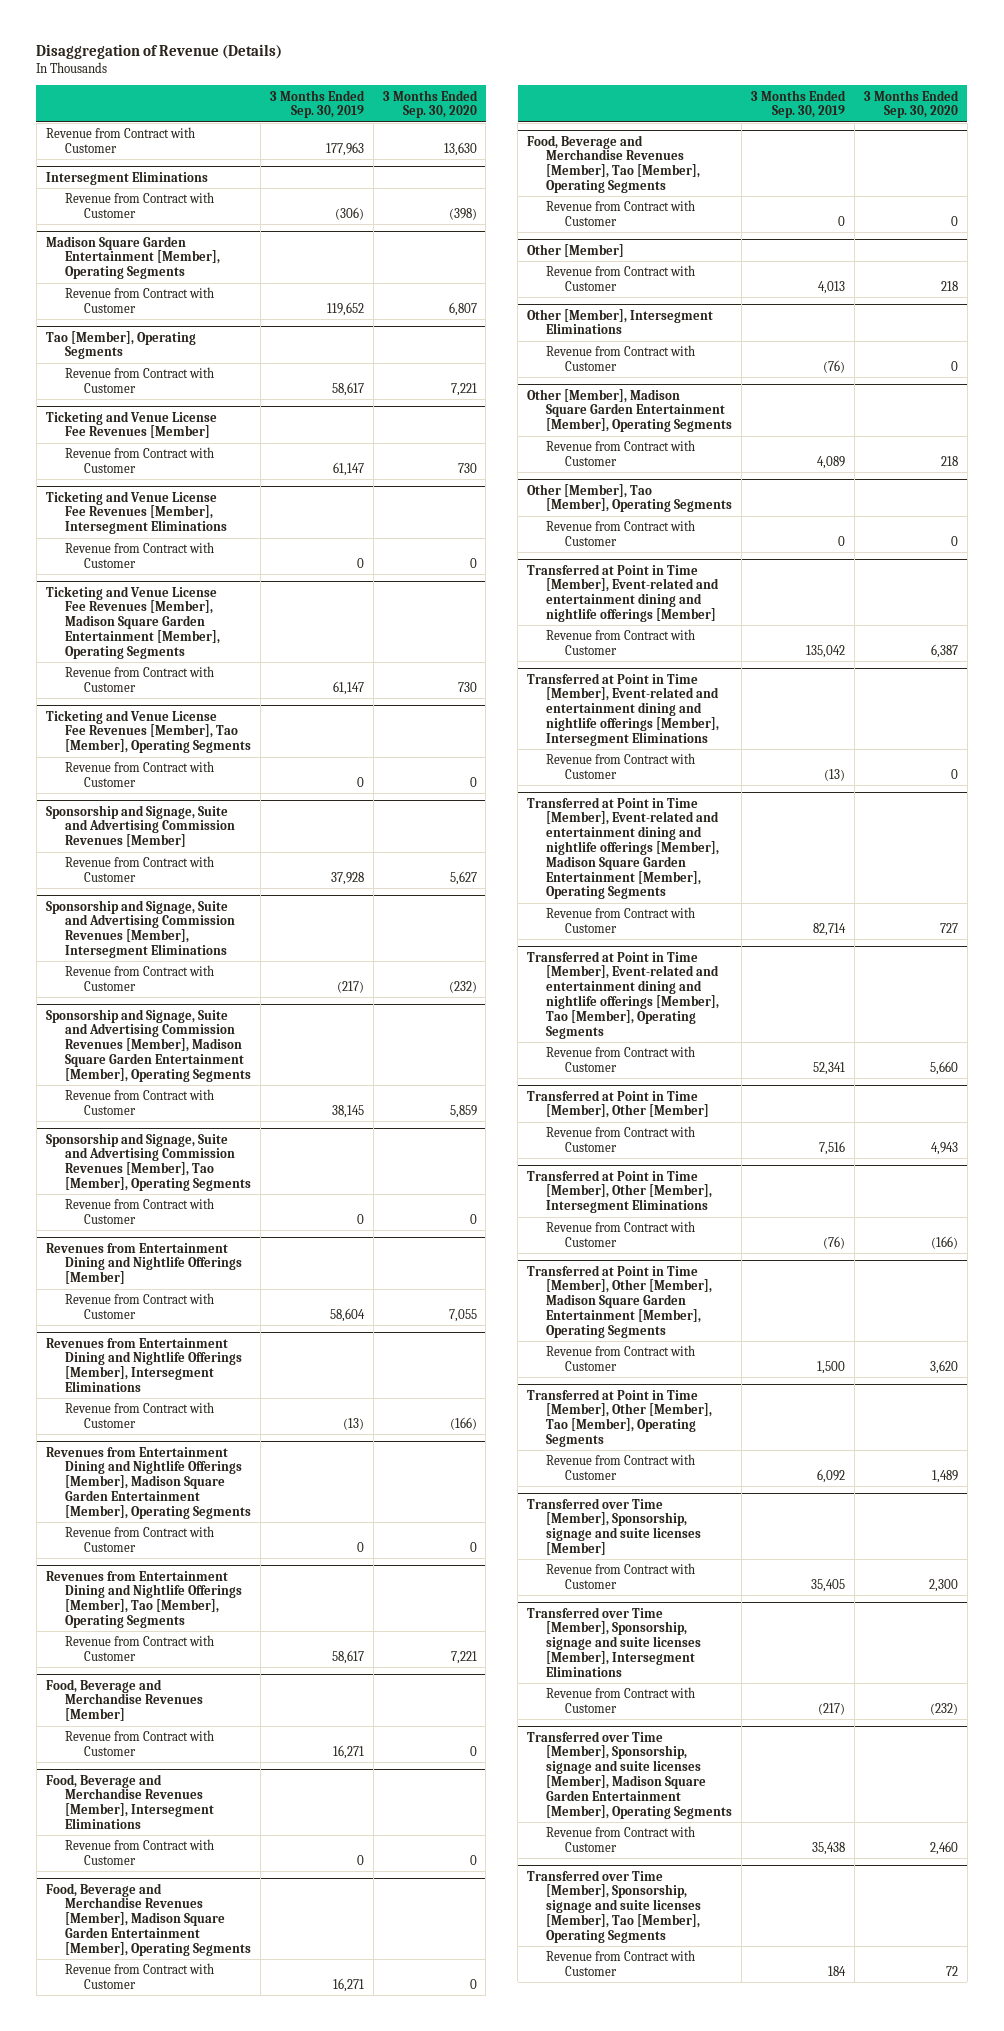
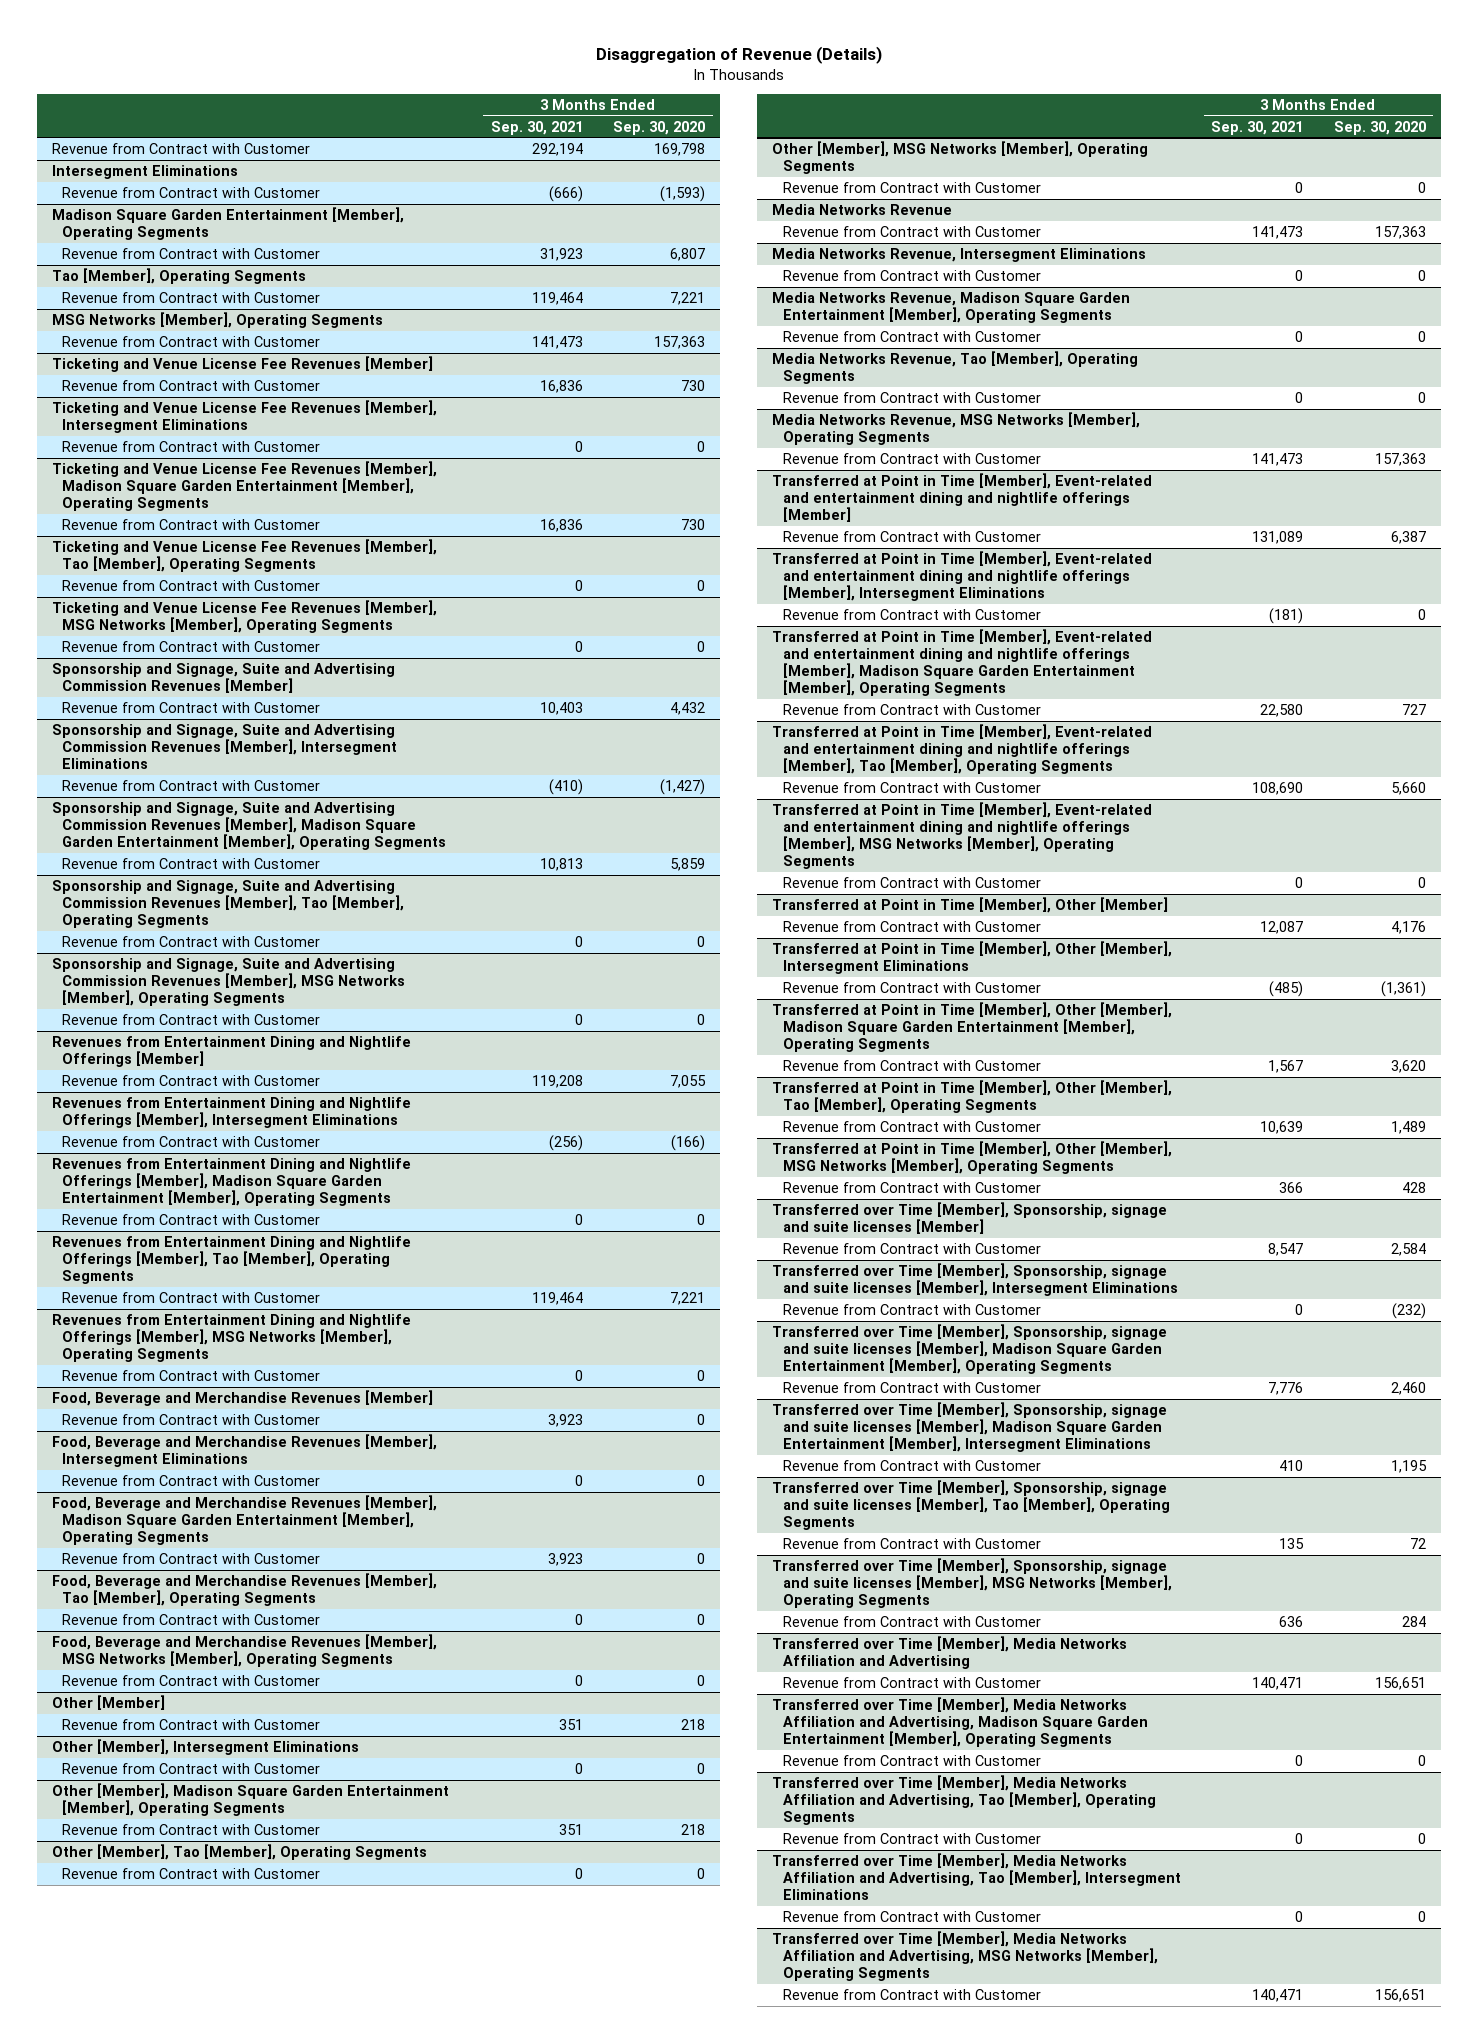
- | 3 Months Ended Sep. 30, 2019 | 3 Months Ended Sep. 30, 2020
+ | 3 Months Ended Sep. 30, 2021 | 3 Months Ended Sep. 30, 2020
- Revenue from Contract with Customer | 177,963 | 13,630
+ Revenue from Contract with Customer | 292,194 | 169,798
@ Intersegment Eliminations
- Revenue from Contract with Customer | (306) | (398)
+ Revenue from Contract with Customer | (666) | (1,593)
+ MSG Networks [Member], Operating Segments
+ Revenue from Contract with Customer | 141,473 | 157,363
+ Ticketing and Venue License Fee Revenues [Member], MSG Networks [Member], Operating Segments
+ Revenue from Contract with Customer | 0 | 0
@ Sponsorship and Signage, Suite and Advertising Commission Revenues [Member]
- Revenue from Contract with Customer | 37,928 | 5,627
+ Revenue from Contract with Customer | 10,403 | 4,432
@ Sponsorship and Signage, Suite and Advertising Commission Revenues [Member], Intersegment Eliminations
- Revenue from Contract with Customer | (217) | (232)
+ Revenue from Contract with Customer | (410) | (1,427)
+ Sponsorship and Signage, Suite and Advertising Commission Revenues [Member], MSG Networks [Member], Operating Segments
+ Revenue from Contract with Customer | 0 | 0
+ Revenues from Entertainment Dining and Nightlife Offerings [Member], MSG Networks [Member], Operating Segments
+ Revenue from Contract with Customer | 0 | 0
+ Food, Beverage and Merchandise Revenues [Member], MSG Networks [Member], Operating Segments
+ Revenue from Contract with Customer | 0 | 0
+ Other [Member], MSG Networks [Member], Operating Segments
+ Revenue from Contract with Customer | 0 | 0
+ Media Networks Revenue
+ Revenue from Contract with Customer | 141,473 | 157,363
+ Media Networks Revenue, Intersegment Eliminations
+ Revenue from Contract with Customer | 0 | 0
+ Media Networks Revenue, Madison Square Garden Entertainment [Member], Operating Segments
+ Revenue from Contract with Customer | 0 | 0
+ Media Networks Revenue, Tao [Member], Operating Segments
+ Revenue from Contract with Customer | 0 | 0
+ Media Networks Revenue, MSG Networks [Member], Operating Segments
+ Revenue from Contract with Customer | 141,473 | 157,363
+ Transferred at Point in Time [Member], Event-related and entertainment dining and nightlife offerings [Member], MSG Networks [Member], Operating Segments
+ Revenue from Contract with Customer | 0 | 0
@ Transferred at Point in Time [Member], Other [Member]
- Revenue from Contract with Customer | 7,516 | 4,943
+ Revenue from Contract with Customer | 12,087 | 4,176
@ Transferred at Point in Time [Member], Other [Member], Intersegment Eliminations
- Revenue from Contract with Customer | (76) | (166)
+ Revenue from Contract with Customer | (485) | (1,361)
+ Transferred at Point in Time [Member], Other [Member], MSG Networks [Member], Operating Segments
+ Revenue from Contract with Customer | 366 | 428
@ Transferred over Time [Member], Sponsorship, signage and suite licenses [Member]
- Revenue from Contract with Customer | 35,405 | 2,300
+ Revenue from Contract with Customer | 8,547 | 2,584
+ Transferred over Time [Member], Sponsorship, signage and suite licenses [Member], Madison Square Garden Entertainment [Member], Intersegment Eliminations
+ Revenue from Contract with Customer | 410 | 1,195
+ Transferred over Time [Member], Sponsorship, signage and suite licenses [Member], MSG Networks [Member], Operating Segments
+ Revenue from Contract with Customer | 636 | 284
+ Transferred over Time [Member], Media Networks Affiliation and Advertising
+ Revenue from Contract with Customer | 140,471 | 156,651
+ Transferred over Time [Member], Media Networks Affiliation and Advertising, Madison Square Garden Entertainment [Member], Operating Segments
+ Revenue from Contract with Customer | 0 | 0
+ Transferred over Time [Member], Media Networks Affiliation and Advertising, Tao [Member], Operating Segments
+ Revenue from Contract with Customer | 0 | 0
+ Transferred over Time [Member], Media Networks Affiliation and Advertising, Tao [Member], Intersegment Eliminations
+ Revenue from Contract with Customer | 0 | 0
+ Transferred over Time [Member], Media Networks Affiliation and Advertising, MSG Networks [Member], Operating Segments
+ Revenue from Contract with Customer | 140,471 | 156,651

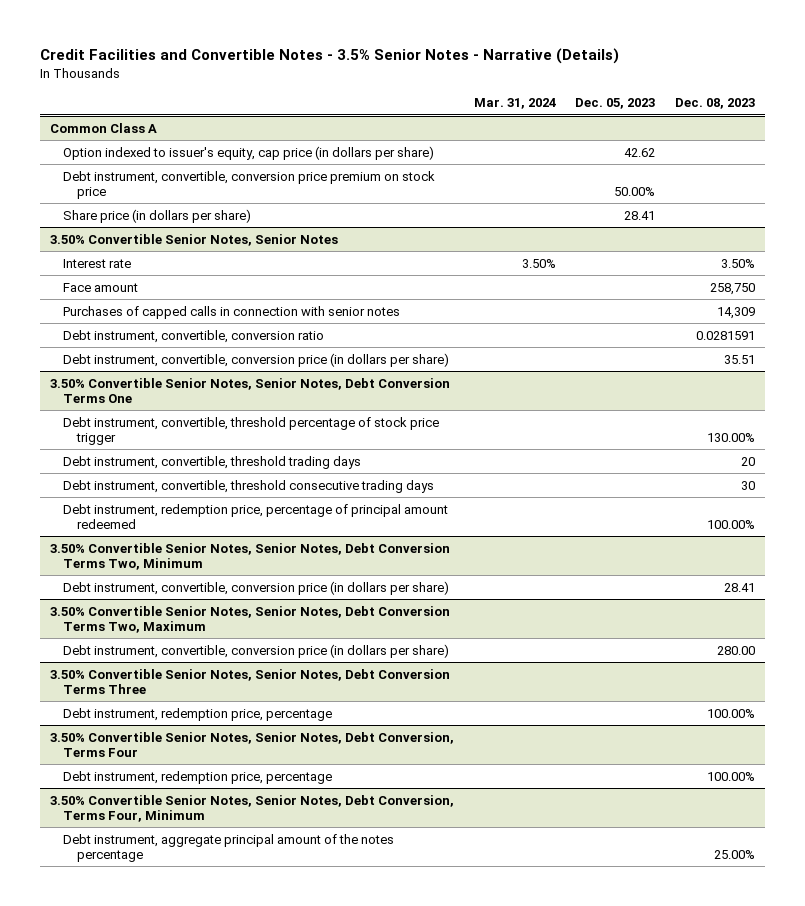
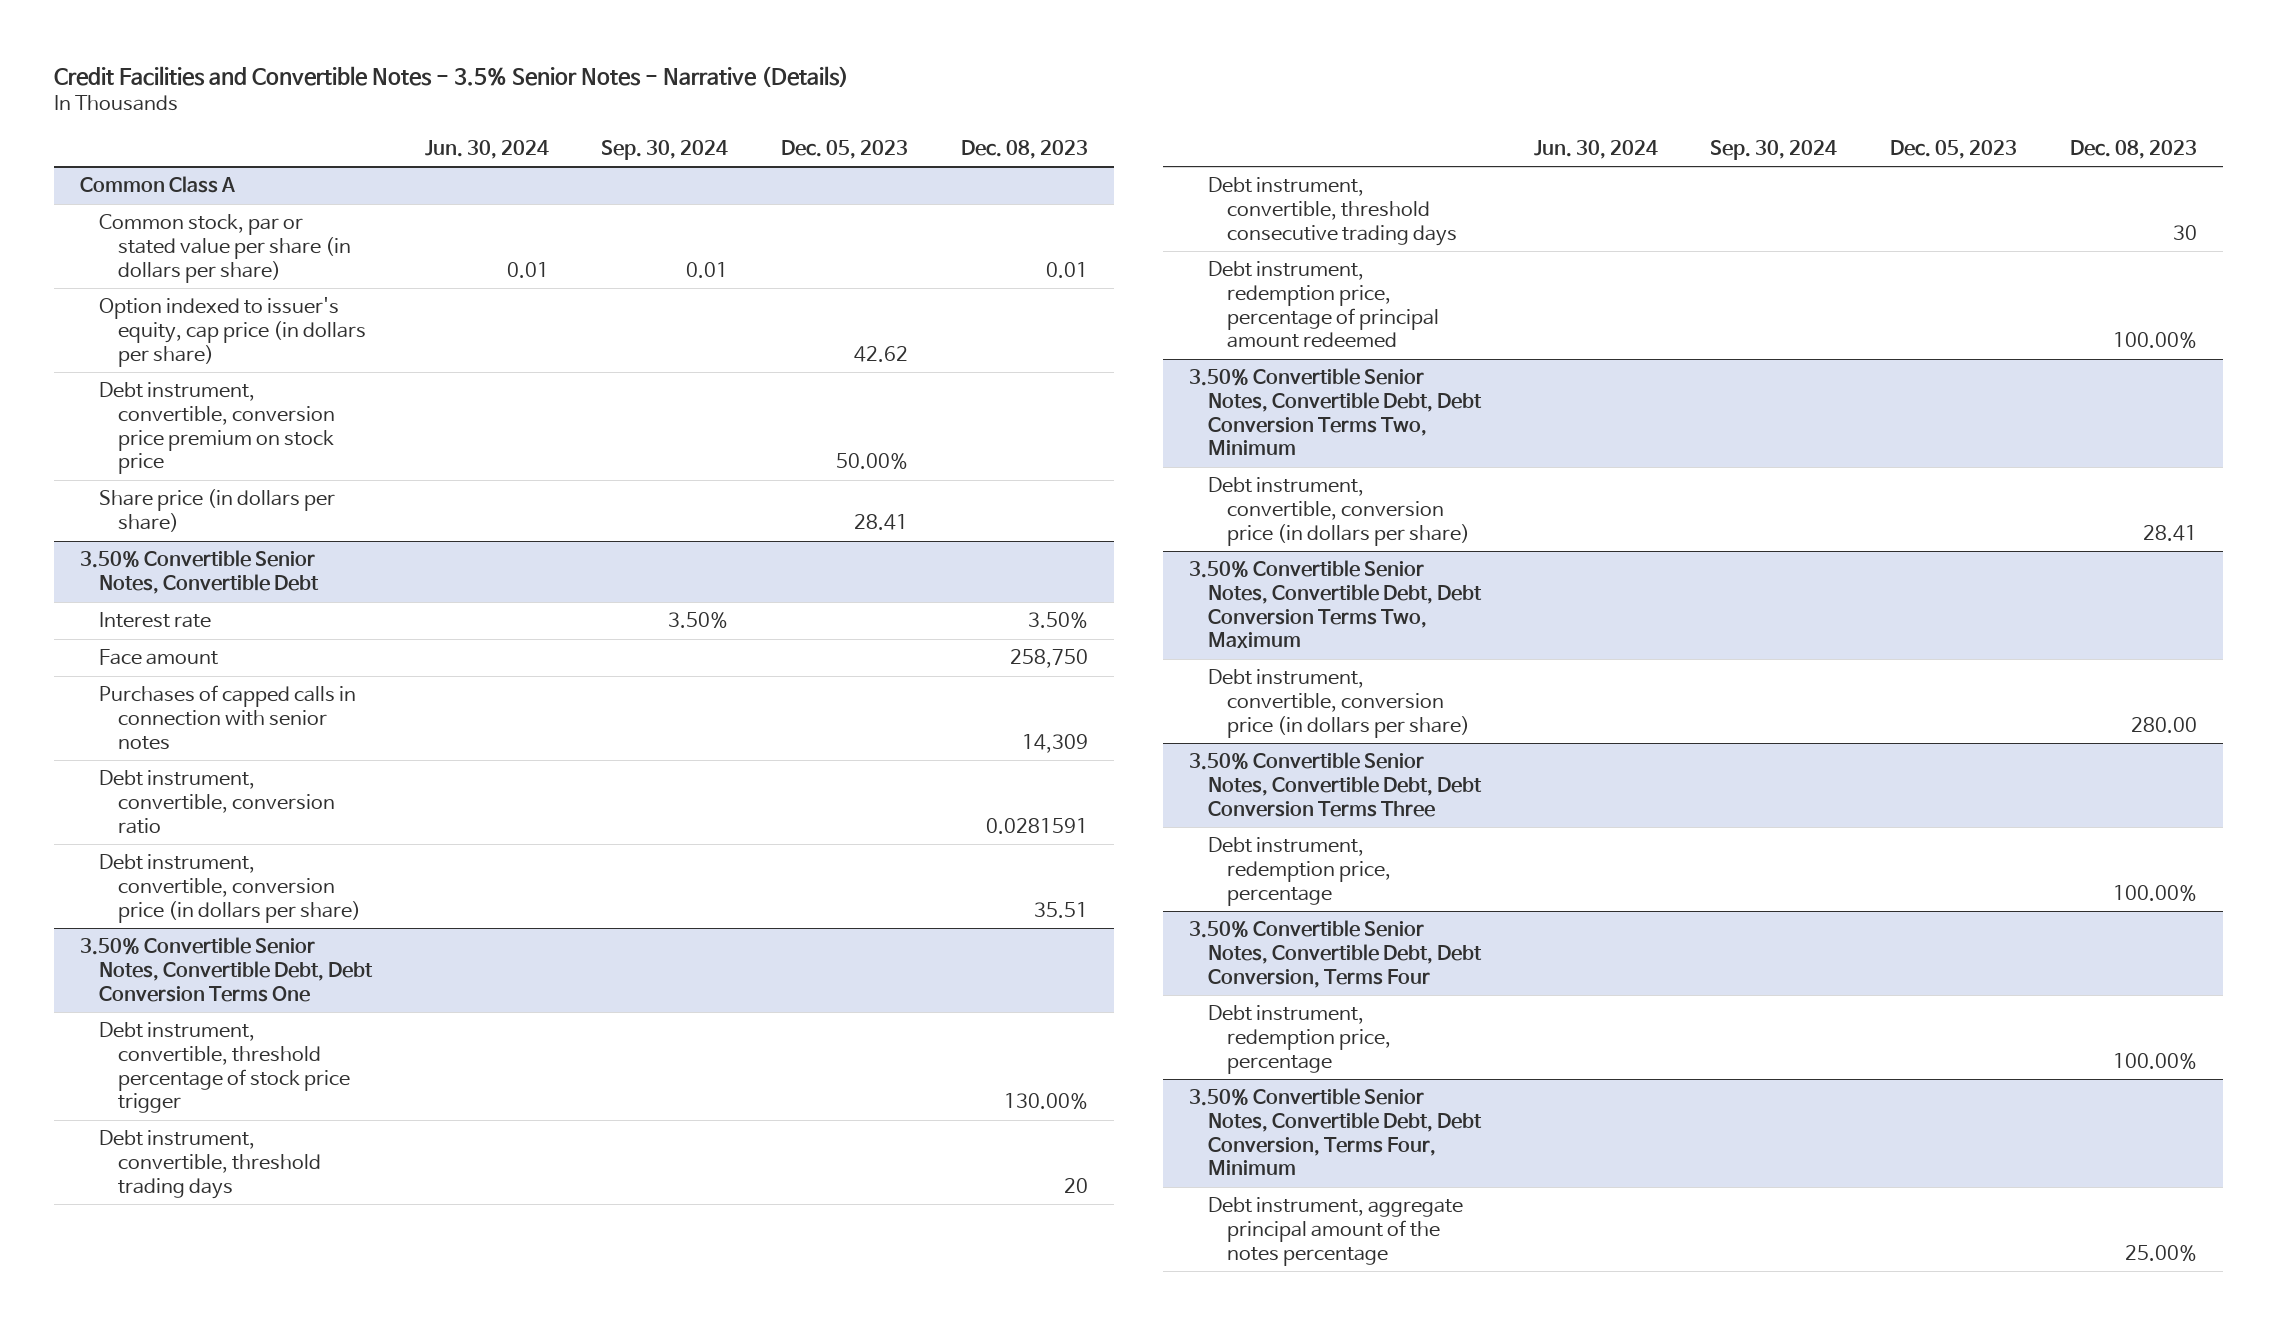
- | Mar. 31, 2024 | Dec. 05, 2023 | Dec. 08, 2023
+ | Jun. 30, 2024 | Sep. 30, 2024 | Dec. 05, 2023 | Dec. 08, 2023
@ Common Class A
+ Common stock, par or stated value per share (in dollars per share) | 0.01 | 0.01 | | 0.01
- 3.50% Convertible Senior Notes, Senior Notes
+ 3.50% Convertible Senior Notes, Convertible Debt
- 3.50% Convertible Senior Notes, Senior Notes, Debt Conversion Terms One
+ 3.50% Convertible Senior Notes, Convertible Debt, Debt Conversion Terms One
- 3.50% Convertible Senior Notes, Senior Notes, Debt Conversion Terms Two, Minimum
+ 3.50% Convertible Senior Notes, Convertible Debt, Debt Conversion Terms Two, Minimum
- 3.50% Convertible Senior Notes, Senior Notes, Debt Conversion Terms Two, Maximum
+ 3.50% Convertible Senior Notes, Convertible Debt, Debt Conversion Terms Two, Maximum
- 3.50% Convertible Senior Notes, Senior Notes, Debt Conversion Terms Three
+ 3.50% Convertible Senior Notes, Convertible Debt, Debt Conversion Terms Three
- 3.50% Convertible Senior Notes, Senior Notes, Debt Conversion, Terms Four
+ 3.50% Convertible Senior Notes, Convertible Debt, Debt Conversion, Terms Four
- 3.50% Convertible Senior Notes, Senior Notes, Debt Conversion, Terms Four, Minimum
+ 3.50% Convertible Senior Notes, Convertible Debt, Debt Conversion, Terms Four, Minimum

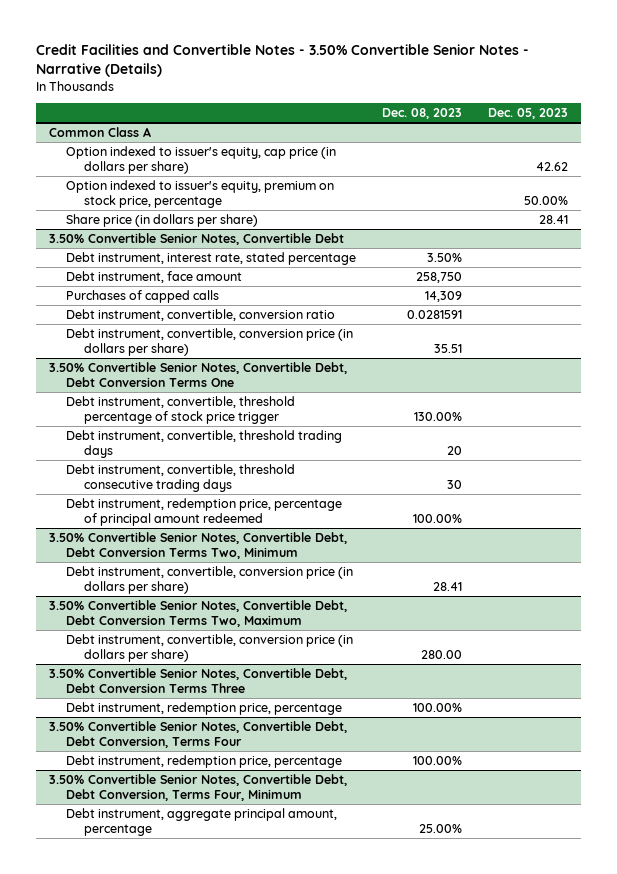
- Credit Facilities and Convertible Notes - 3.5% Senior Notes - Narrative (Details)
+ Credit Facilities and Convertible Notes - 3.50% Convertible Senior Notes - Narrative (Details)
- | Jun. 30, 2024 | Sep. 30, 2024 | Dec. 05, 2023 | Dec. 08, 2023
+ | Dec. 08, 2023 | Dec. 05, 2023
@ Common Class A
- Common stock, par or stated value per share (in dollars per share) | 0.01 | 0.01 | | 0.01
- Debt instrument, convertible, conversion price premium on stock price | | | 50.00% |
+ Option indexed to issuer's equity, premium on stock price, percentage | | 50.00%
@ 3.50% Convertible Senior Notes, Convertible Debt
- Interest rate | | 3.50% | | 3.50%
- Face amount | | | | 258,750
- Purchases of capped calls in connection with senior notes | | | | 14,309
+ Debt instrument, interest rate, stated percentage | 3.50% |
+ Debt instrument, face amount | 258,750 |
+ Purchases of capped calls | 14,309 |
@ 3.50% Convertible Senior Notes, Convertible Debt, Debt Conversion, Terms Four, Minimum
- Debt instrument, aggregate principal amount of the notes percentage | | | | 25.00%
+ Debt instrument, aggregate principal amount, percentage | 25.00% |

